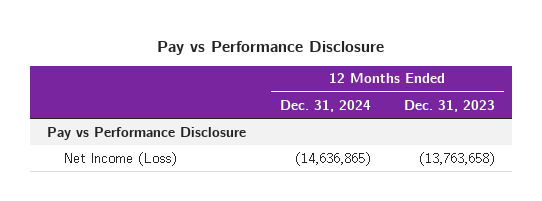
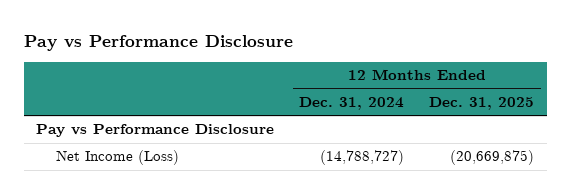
- | 12 Months Ended Dec. 31, 2024 | 12 Months Ended Dec. 31, 2023
+ | 12 Months Ended Dec. 31, 2024 | 12 Months Ended Dec. 31, 2025
- Net Income (Loss) | (14,636,865) | (13,763,658)
+ Net Income (Loss) | (14,788,727) | (20,669,875)

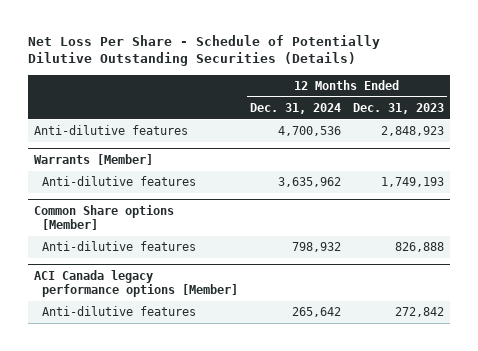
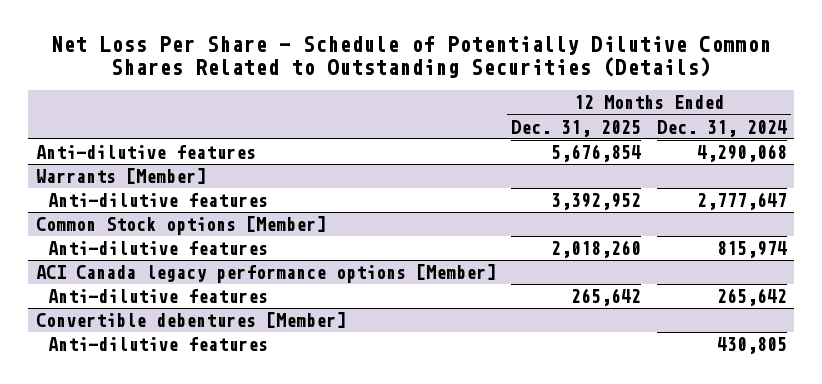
- Net Loss Per Share - Schedule of Potentially Dilutive Outstanding Securities (Details)
+ Net Loss Per Share - Schedule of Potentially Dilutive Common Shares Related to Outstanding Securities (Details)
- | 12 Months Ended Dec. 31, 2024 | 12 Months Ended Dec. 31, 2023
+ | 12 Months Ended Dec. 31, 2025 | 12 Months Ended Dec. 31, 2024
- Anti-dilutive features | 4,700,536 | 2,848,923
+ Anti-dilutive features | 5,676,854 | 4,290,068
@ Warrants [Member]
- Anti-dilutive features | 3,635,962 | 1,749,193
- Common Share options [Member]
- Anti-dilutive features | 798,932 | 826,888
@ Warrants [Member]
+ Anti-dilutive features | 3,392,952 | 2,777,647
+ Common Stock options [Member]
+ Anti-dilutive features | 2,018,260 | 815,974
+ Convertible debentures [Member]
+ Anti-dilutive features | | 430,805

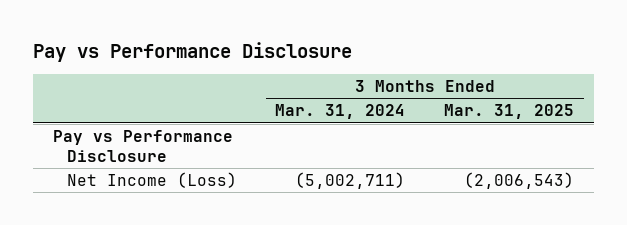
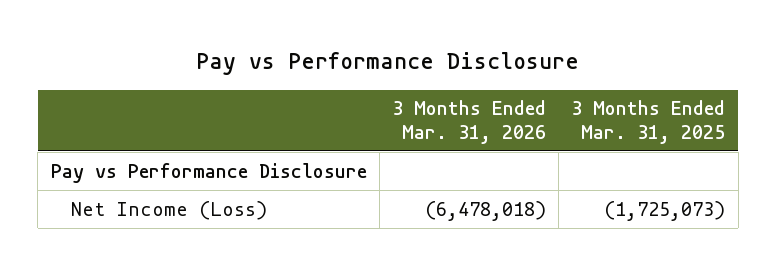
- | 3 Months Ended Mar. 31, 2024 | 3 Months Ended Mar. 31, 2025
+ | 3 Months Ended Mar. 31, 2026 | 3 Months Ended Mar. 31, 2025
- Net Income (Loss) | (5,002,711) | (2,006,543)
+ Net Income (Loss) | (6,478,018) | (1,725,073)

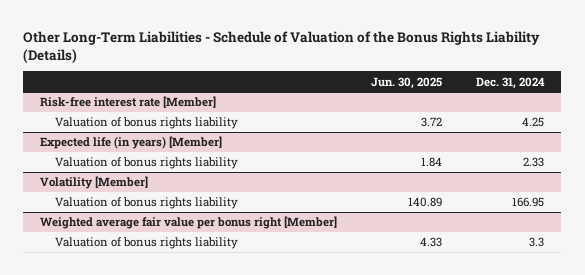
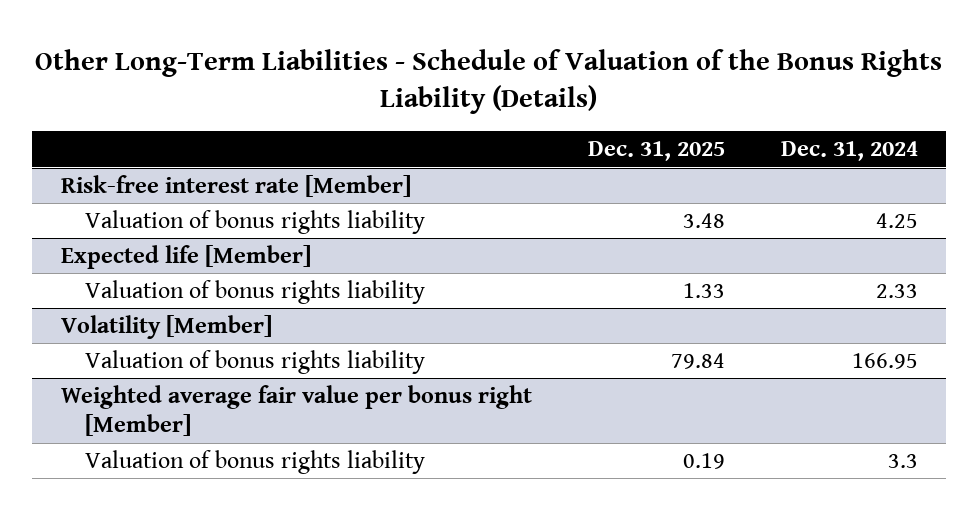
- | Jun. 30, 2025 | Dec. 31, 2024
+ | Dec. 31, 2025 | Dec. 31, 2024
- Expected life (in years) [Member]
+ Expected life [Member]

